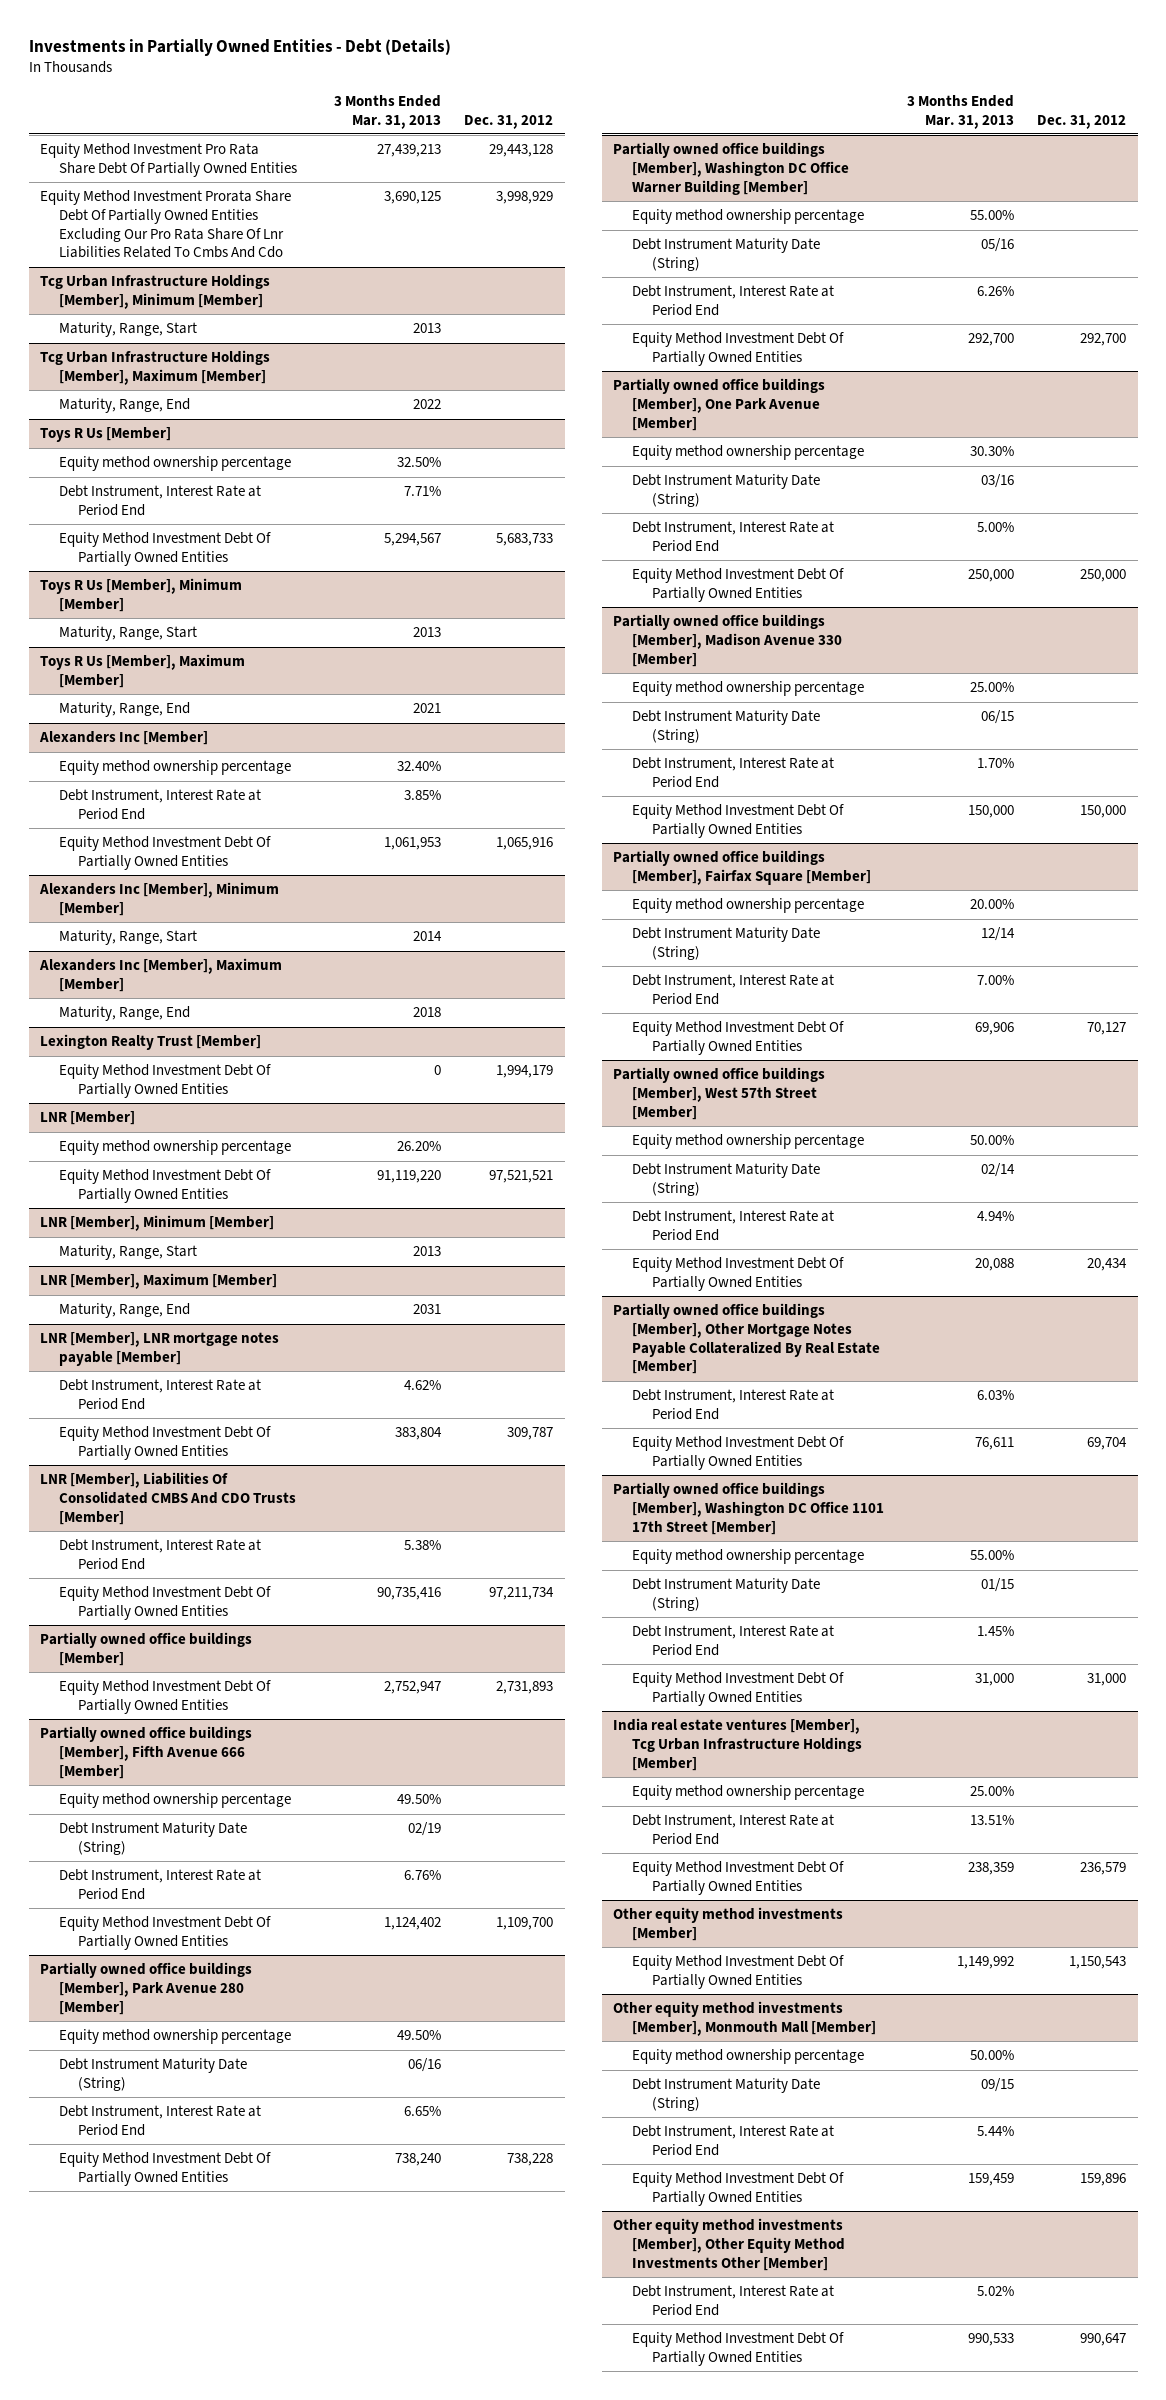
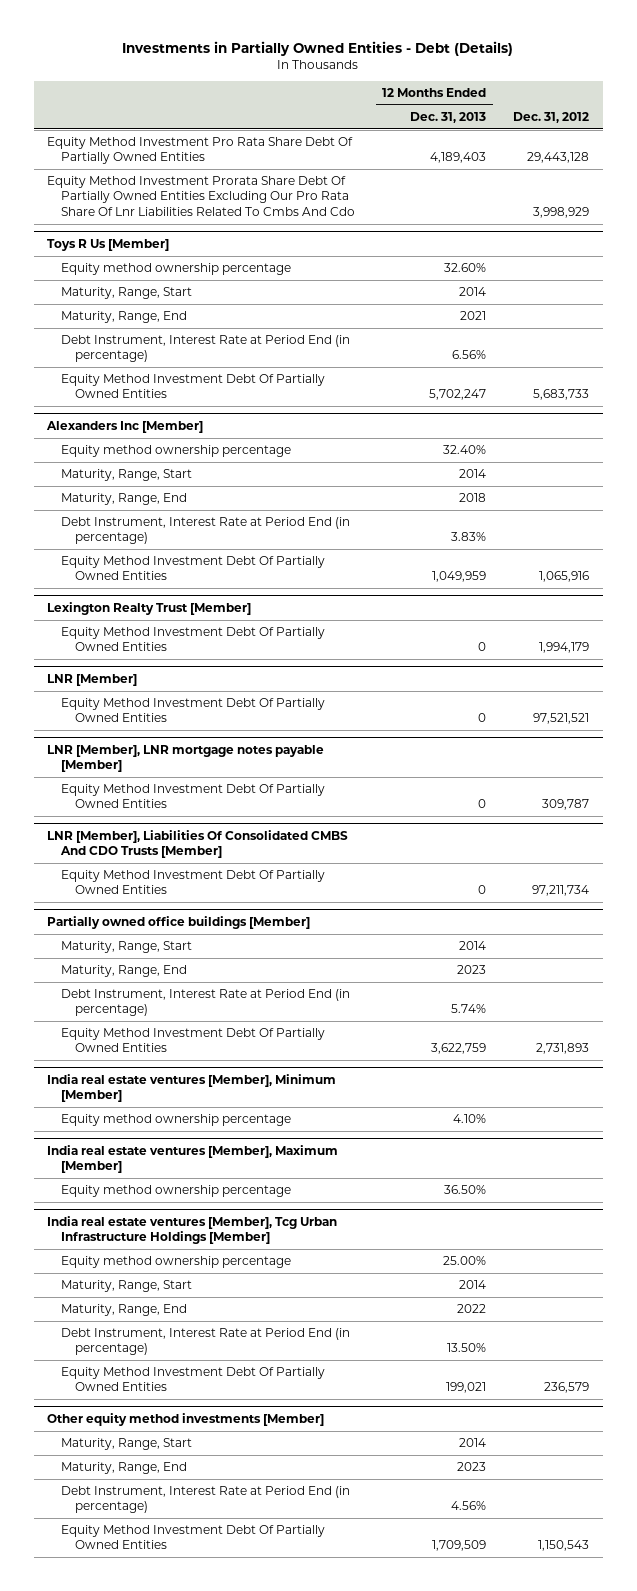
- | 3 Months Ended Mar. 31, 2013 | Dec. 31, 2012
+ | 12 Months Ended Dec. 31, 2013 | Dec. 31, 2012
- Tcg Urban Infrastructure Holdings [Member], Minimum [Member]
- Maturity, Range, Start | 2013 |
- Tcg Urban Infrastructure Holdings [Member], Maximum [Member]
- Maturity, Range, End | 2022 |
@ Toys R Us [Member]
- Debt Instrument, Interest Rate at Period End | 7.71% |
+ Maturity, Range, Start | 2014 |
+ Maturity, Range, End | 2021 |
+ Debt Instrument, Interest Rate at Period End (in percentage) | 6.56% |
- Toys R Us [Member], Minimum [Member]
- Maturity, Range, Start | 2013 |
- Toys R Us [Member], Maximum [Member]
- Maturity, Range, End | 2021 |
@ Alexanders Inc [Member]
- Debt Instrument, Interest Rate at Period End | 3.85% |
+ Maturity, Range, Start | 2014 |
+ Maturity, Range, End | 2018 |
+ Debt Instrument, Interest Rate at Period End (in percentage) | 3.83% |
- Alexanders Inc [Member], Minimum [Member]
- Maturity, Range, Start | 2014 |
- Alexanders Inc [Member], Maximum [Member]
- Maturity, Range, End | 2018 |
@ LNR [Member]
- Equity method ownership percentage | 26.20% |
- LNR [Member], Minimum [Member]
- Maturity, Range, Start | 2013 |
- LNR [Member], Maximum [Member]
- Maturity, Range, End | 2031 |
@ LNR [Member], LNR mortgage notes payable [Member]
- Debt Instrument, Interest Rate at Period End | 4.62% |
@ LNR [Member], Liabilities Of Consolidated CMBS And CDO Trusts [Member]
- Debt Instrument, Interest Rate at Period End | 5.38% |
@ Partially owned office buildings [Member]
+ Maturity, Range, Start | 2014 |
+ Maturity, Range, End | 2023 |
+ Debt Instrument, Interest Rate at Period End (in percentage) | 5.74% |
- Partially owned office buildings [Member], Fifth Avenue 666 [Member]
- Equity method ownership percentage | 49.50% |
- Debt Instrument Maturity Date (String) | 02/19 |
- Debt Instrument, Interest Rate at Period End | 6.76% |
- Equity Method Investment Debt Of Partially Owned Entities | 1,124,402 | 1,109,700
- Partially owned office buildings [Member], Park Avenue 280 [Member]
- Equity method ownership percentage | 49.50% |
- Debt Instrument Maturity Date (String) | 06/16 |
- Debt Instrument, Interest Rate at Period End | 6.65% |
- Equity Method Investment Debt Of Partially Owned Entities | 738,240 | 738,228
- Partially owned office buildings [Member], Washington DC Office Warner Building [Member]
- Equity method ownership percentage | 55.00% |
- Debt Instrument Maturity Date (String) | 05/16 |
- Debt Instrument, Interest Rate at Period End | 6.26% |
- Equity Method Investment Debt Of Partially Owned Entities | 292,700 | 292,700
- Partially owned office buildings [Member], One Park Avenue [Member]
- Equity method ownership percentage | 30.30% |
- Debt Instrument Maturity Date (String) | 03/16 |
- Debt Instrument, Interest Rate at Period End | 5.00% |
- Equity Method Investment Debt Of Partially Owned Entities | 250,000 | 250,000
- Partially owned office buildings [Member], Madison Avenue 330 [Member]
- Equity method ownership percentage | 25.00% |
- Debt Instrument Maturity Date (String) | 06/15 |
- Debt Instrument, Interest Rate at Period End | 1.70% |
- Equity Method Investment Debt Of Partially Owned Entities | 150,000 | 150,000
- Partially owned office buildings [Member], Fairfax Square [Member]
- Equity method ownership percentage | 20.00% |
- Debt Instrument Maturity Date (String) | 12/14 |
- Debt Instrument, Interest Rate at Period End | 7.00% |
- Equity Method Investment Debt Of Partially Owned Entities | 69,906 | 70,127
- Partially owned office buildings [Member], West 57th Street [Member]
- Equity method ownership percentage | 50.00% |
- Debt Instrument Maturity Date (String) | 02/14 |
- Debt Instrument, Interest Rate at Period End | 4.94% |
- Equity Method Investment Debt Of Partially Owned Entities | 20,088 | 20,434
- Partially owned office buildings [Member], Other Mortgage Notes Payable Collateralized By Real Estate [Member]
- Debt Instrument, Interest Rate at Period End | 6.03% |
- Equity Method Investment Debt Of Partially Owned Entities | 76,611 | 69,704
- Partially owned office buildings [Member], Washington DC Office 1101 17th Street [Member]
- Equity method ownership percentage | 55.00% |
- Debt Instrument Maturity Date (String) | 01/15 |
- Debt Instrument, Interest Rate at Period End | 1.45% |
- Equity Method Investment Debt Of Partially Owned Entities | 31,000 | 31,000
+ India real estate ventures [Member], Minimum [Member]
+ Equity method ownership percentage | 4.10% |
+ India real estate ventures [Member], Maximum [Member]
+ Equity method ownership percentage | 36.50% |
@ India real estate ventures [Member], Tcg Urban Infrastructure Holdings [Member]
- Debt Instrument, Interest Rate at Period End | 13.51% |
+ Maturity, Range, Start | 2014 |
+ Maturity, Range, End | 2022 |
+ Debt Instrument, Interest Rate at Period End (in percentage) | 13.50% |
@ Other equity method investments [Member]
+ Maturity, Range, Start | 2014 |
+ Maturity, Range, End | 2023 |
+ Debt Instrument, Interest Rate at Period End (in percentage) | 4.56% |
- Other equity method investments [Member], Monmouth Mall [Member]
- Equity method ownership percentage | 50.00% |
- Debt Instrument Maturity Date (String) | 09/15 |
- Debt Instrument, Interest Rate at Period End | 5.44% |
- Equity Method Investment Debt Of Partially Owned Entities | 159,459 | 159,896
- Other equity method investments [Member], Other Equity Method Investments Other [Member]
- Debt Instrument, Interest Rate at Period End | 5.02% |
- Equity Method Investment Debt Of Partially Owned Entities | 990,533 | 990,647

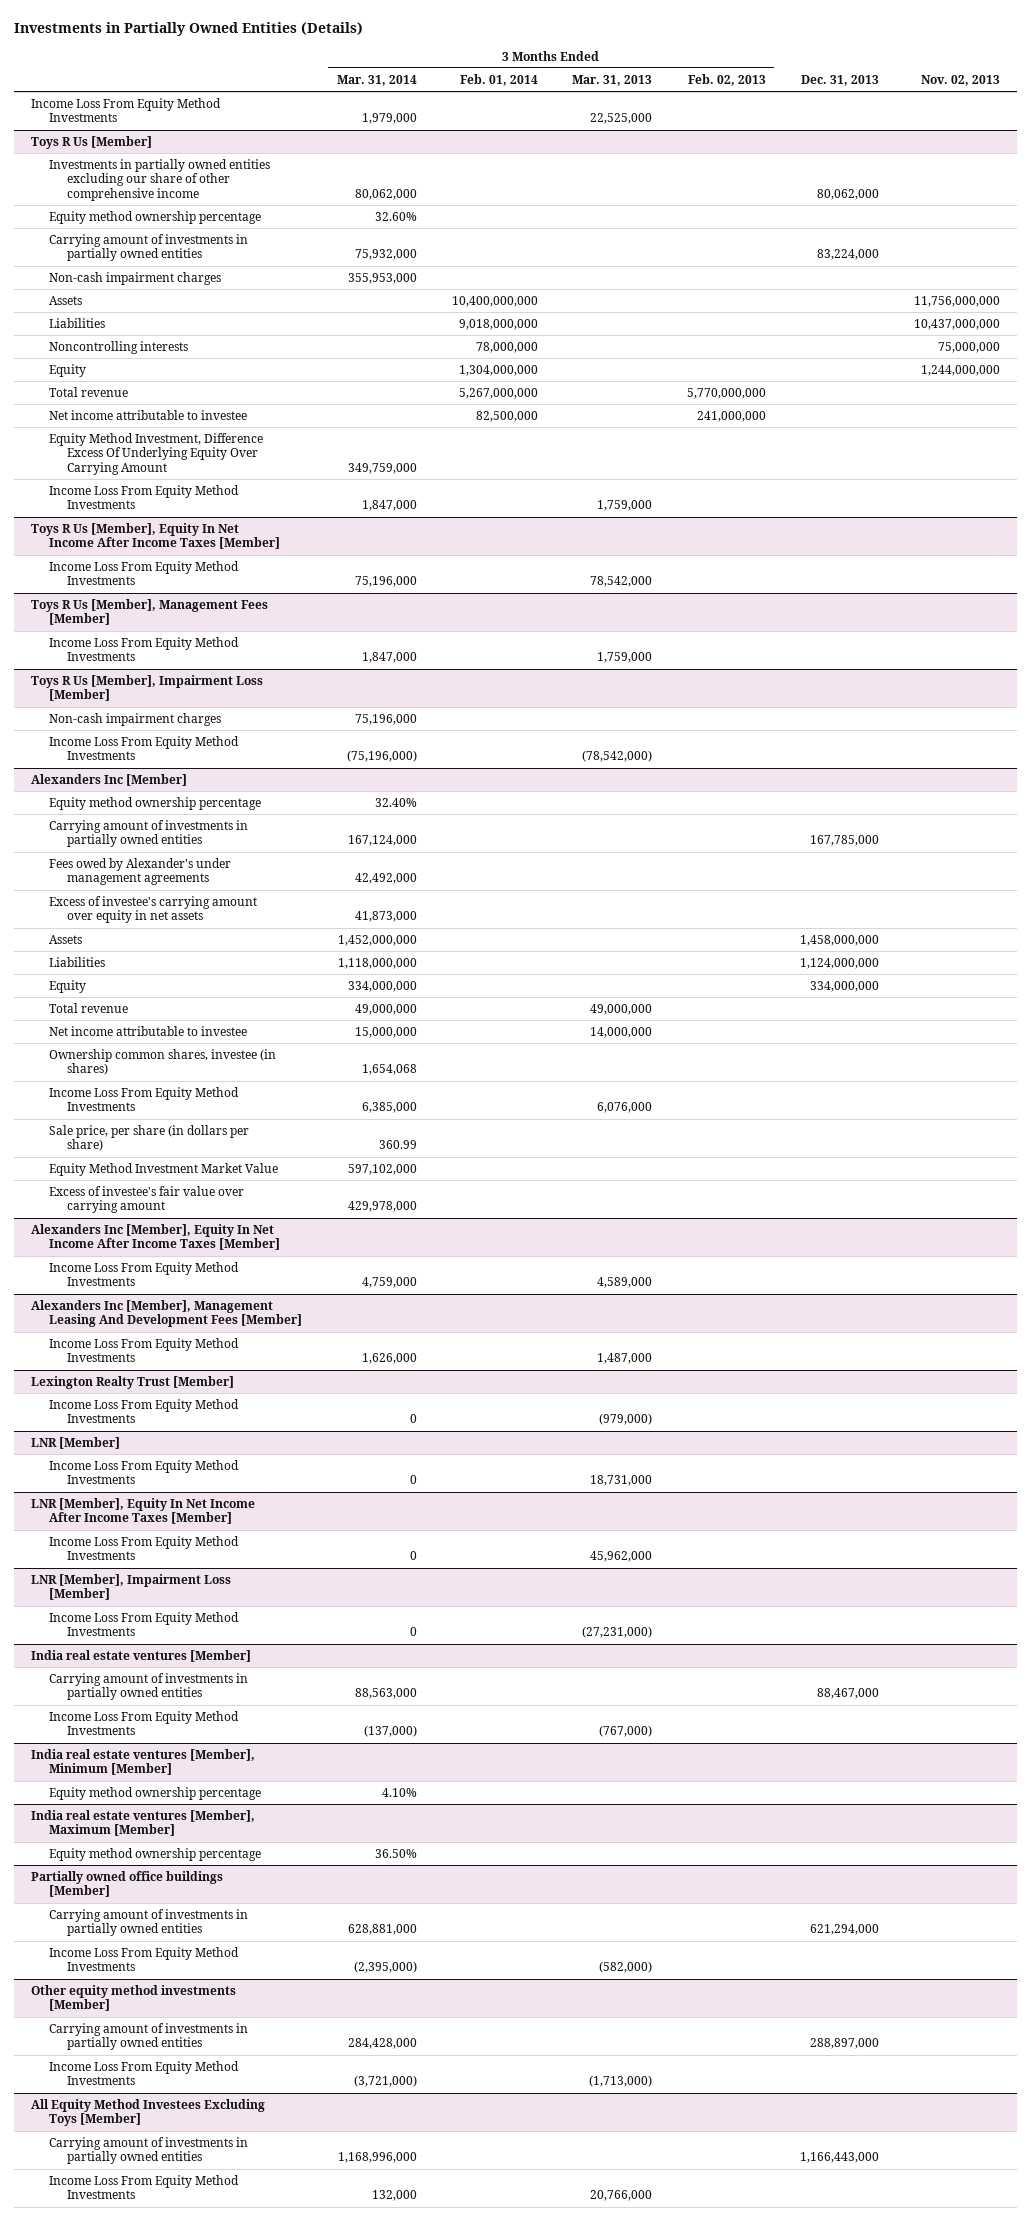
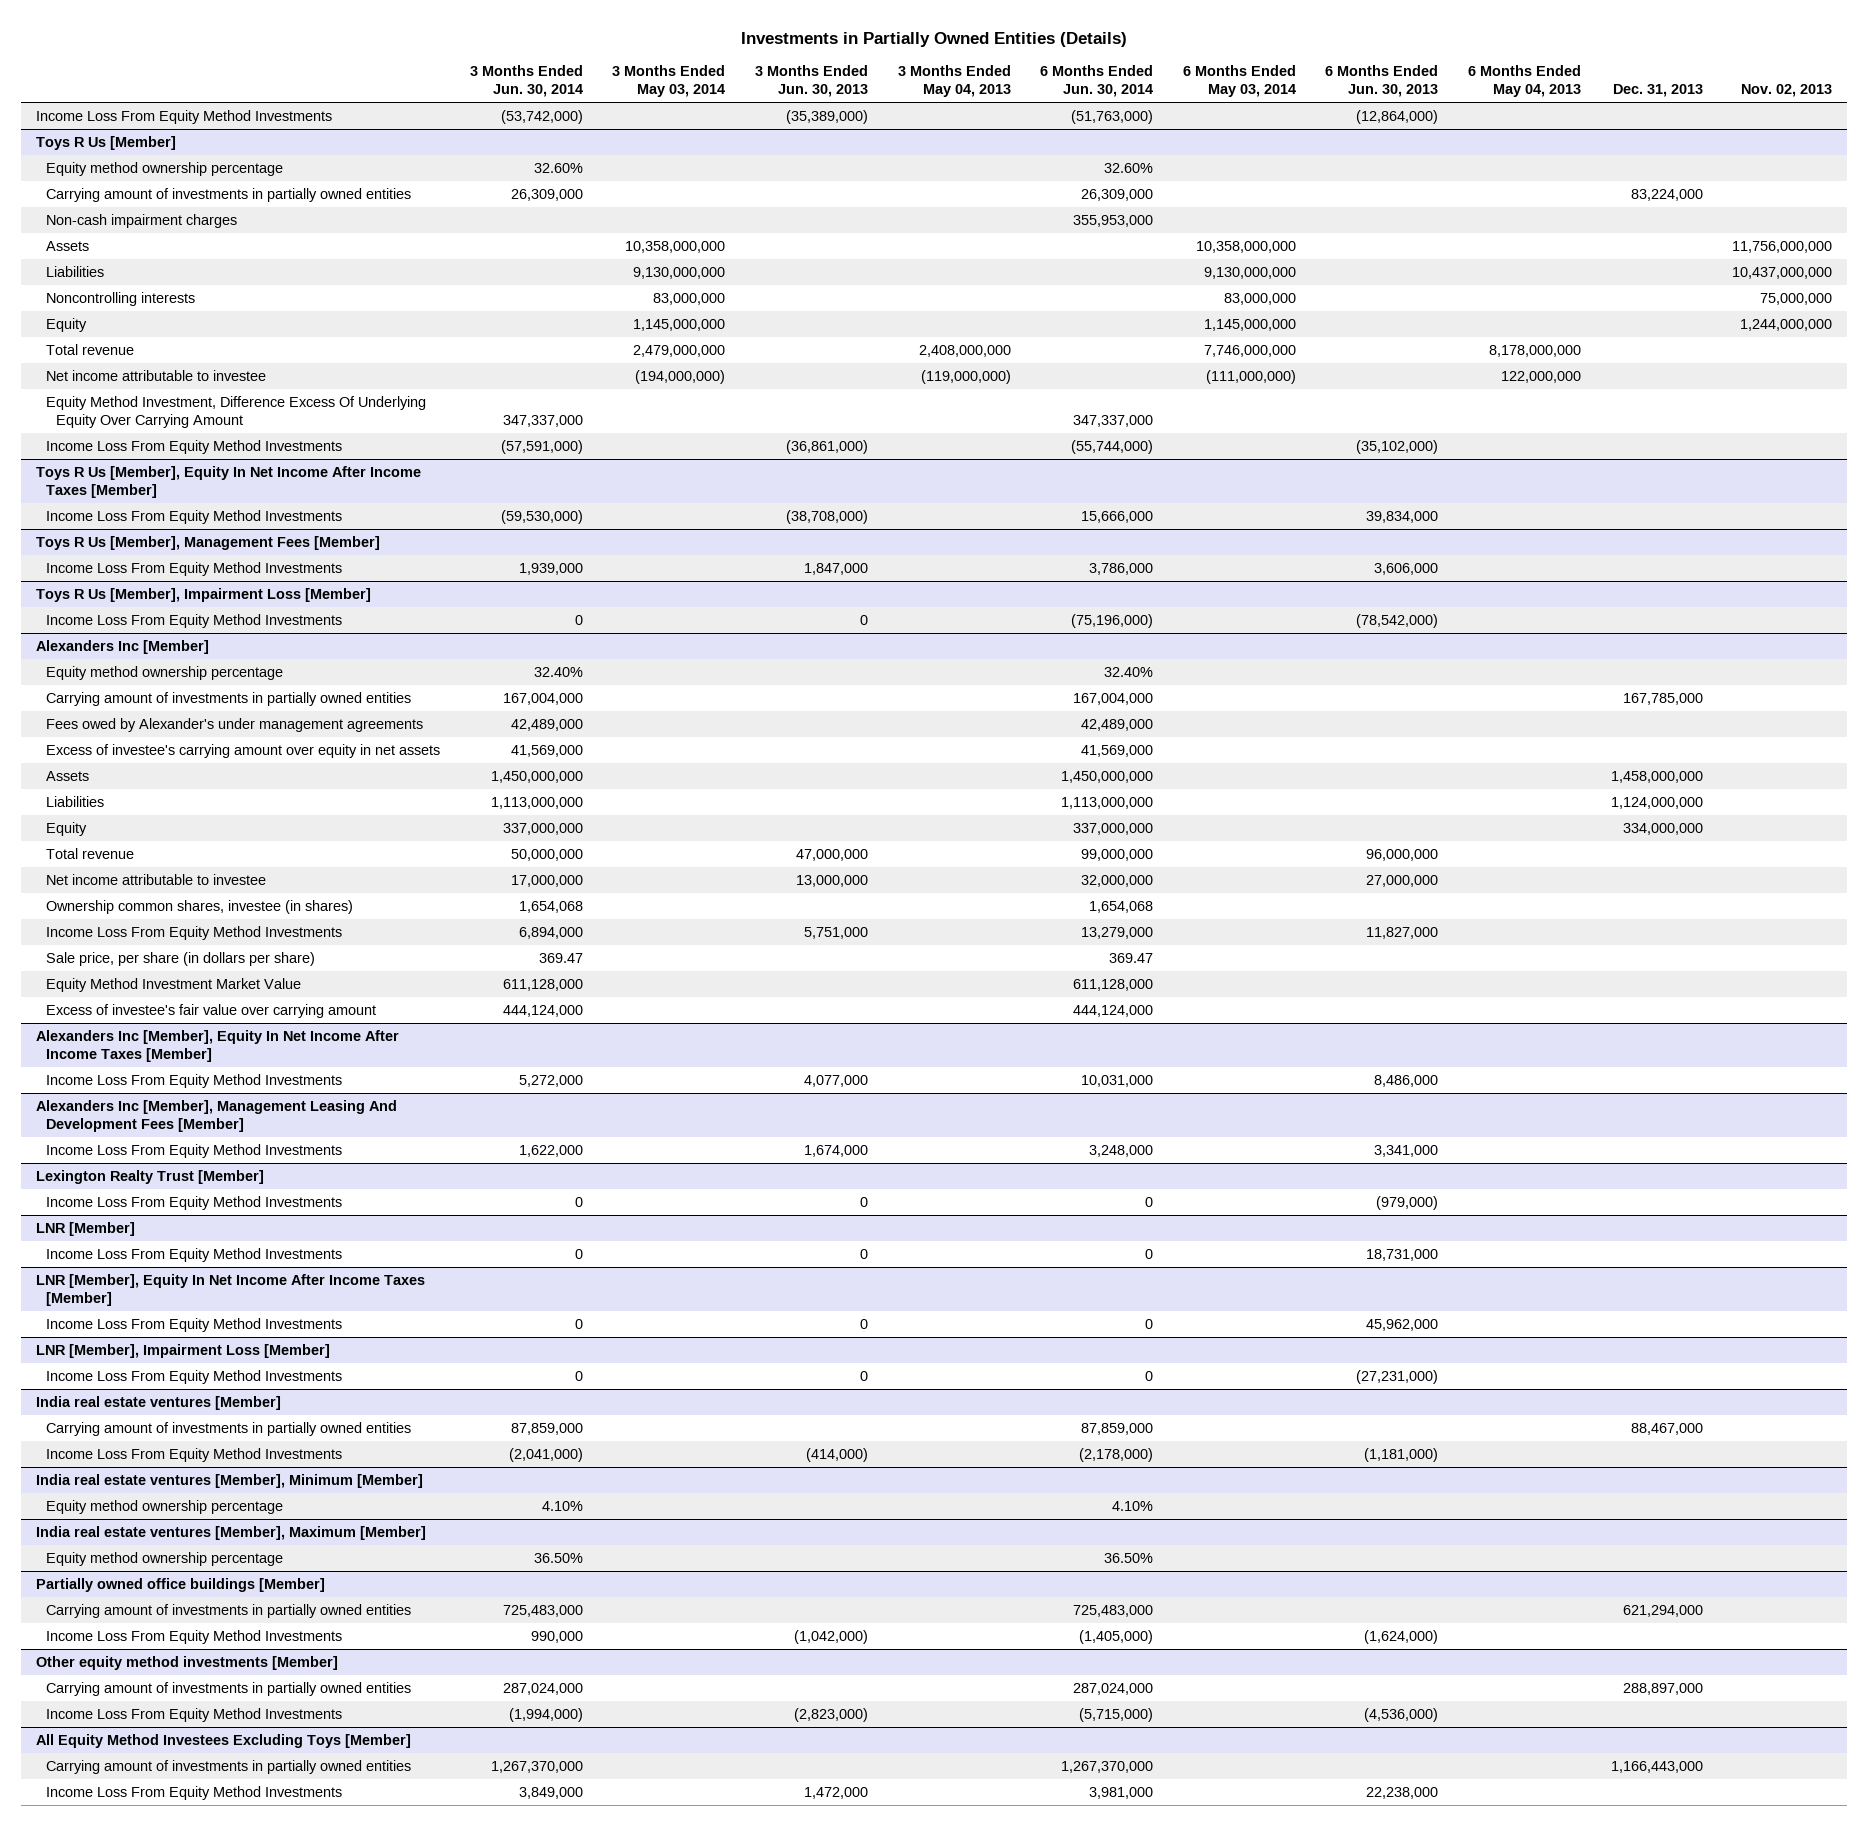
- | 3 Months Ended Mar. 31, 2014 | 3 Months Ended Feb. 01, 2014 | 3 Months Ended Mar. 31, 2013 | 3 Months Ended Feb. 02, 2013 | Dec. 31, 2013 | Nov. 02, 2013
+ | 3 Months Ended Jun. 30, 2014 | 3 Months Ended May 03, 2014 | 3 Months Ended Jun. 30, 2013 | 3 Months Ended May 04, 2013 | 6 Months Ended Jun. 30, 2014 | 6 Months Ended May 03, 2014 | 6 Months Ended Jun. 30, 2013 | 6 Months Ended May 04, 2013 | Dec. 31, 2013 | Nov. 02, 2013
@ Toys R Us [Member]
- Investments in partially owned entities excluding our share of other comprehensive income | 80,062,000 | | | | 80,062,000 |
@ Toys R Us [Member], Impairment Loss [Member]
- Non-cash impairment charges | 75,196,000 | | | | |

